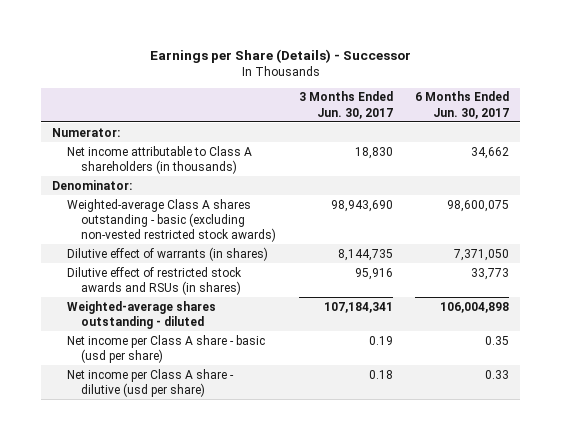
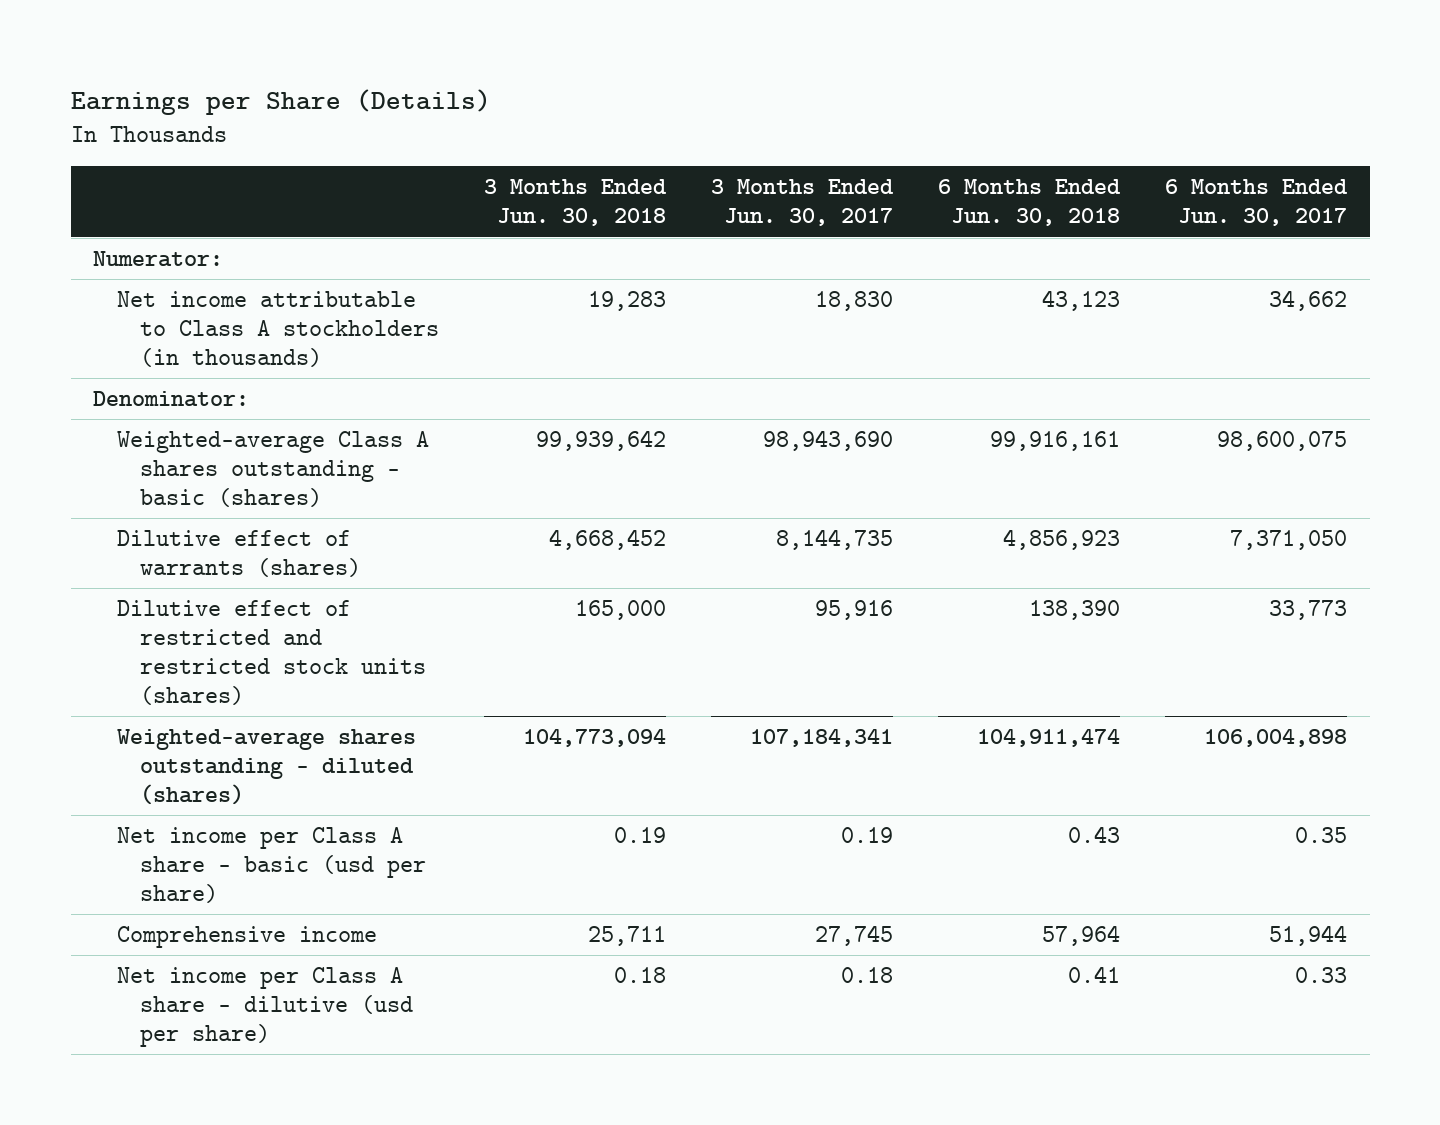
- Earnings per Share (Details) - Successor
+ Earnings per Share (Details)
- | 3 Months Ended Jun. 30, 2017 | 6 Months Ended Jun. 30, 2017
+ | 3 Months Ended Jun. 30, 2018 | 3 Months Ended Jun. 30, 2017 | 6 Months Ended Jun. 30, 2018 | 6 Months Ended Jun. 30, 2017
- Net income attributable to Class A shareholders (in thousands) | 18,830 | 34,662
+ Net income attributable to Class A stockholders (in thousands) | 19,283 | 18,830 | 43,123 | 34,662
- Weighted-average Class A shares outstanding - basic (excluding non-vested restricted stock awards) | 98,943,690 | 98,600,075
- Dilutive effect of warrants (in shares) | 8,144,735 | 7,371,050
- Dilutive effect of restricted stock awards and RSUs (in shares) | 95,916 | 33,773
- Weighted-average shares outstanding - diluted | 107,184,341 | 106,004,898
+ Weighted-average Class A shares outstanding - basic (shares) | 99,939,642 | 98,943,690 | 99,916,161 | 98,600,075
+ Dilutive effect of warrants (shares) | 4,668,452 | 8,144,735 | 4,856,923 | 7,371,050
+ Dilutive effect of restricted and restricted stock units (shares) | 165,000 | 95,916 | 138,390 | 33,773
+ Weighted-average shares outstanding - diluted (shares) | 104,773,094 | 107,184,341 | 104,911,474 | 106,004,898
+ Comprehensive income | 25,711 | 27,745 | 57,964 | 51,944

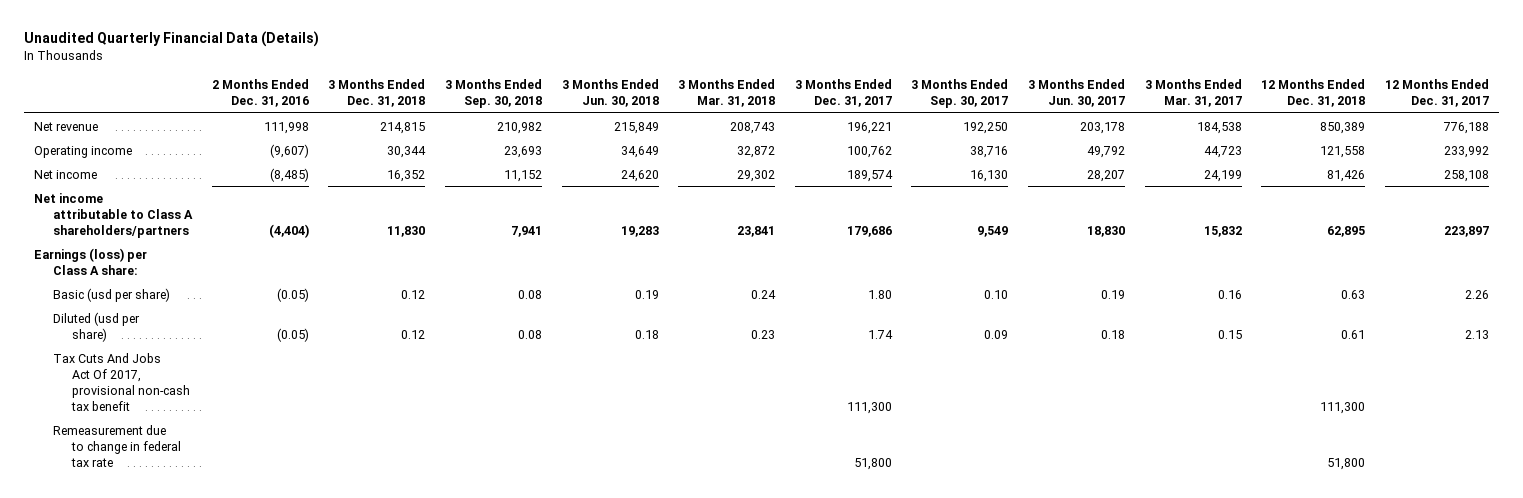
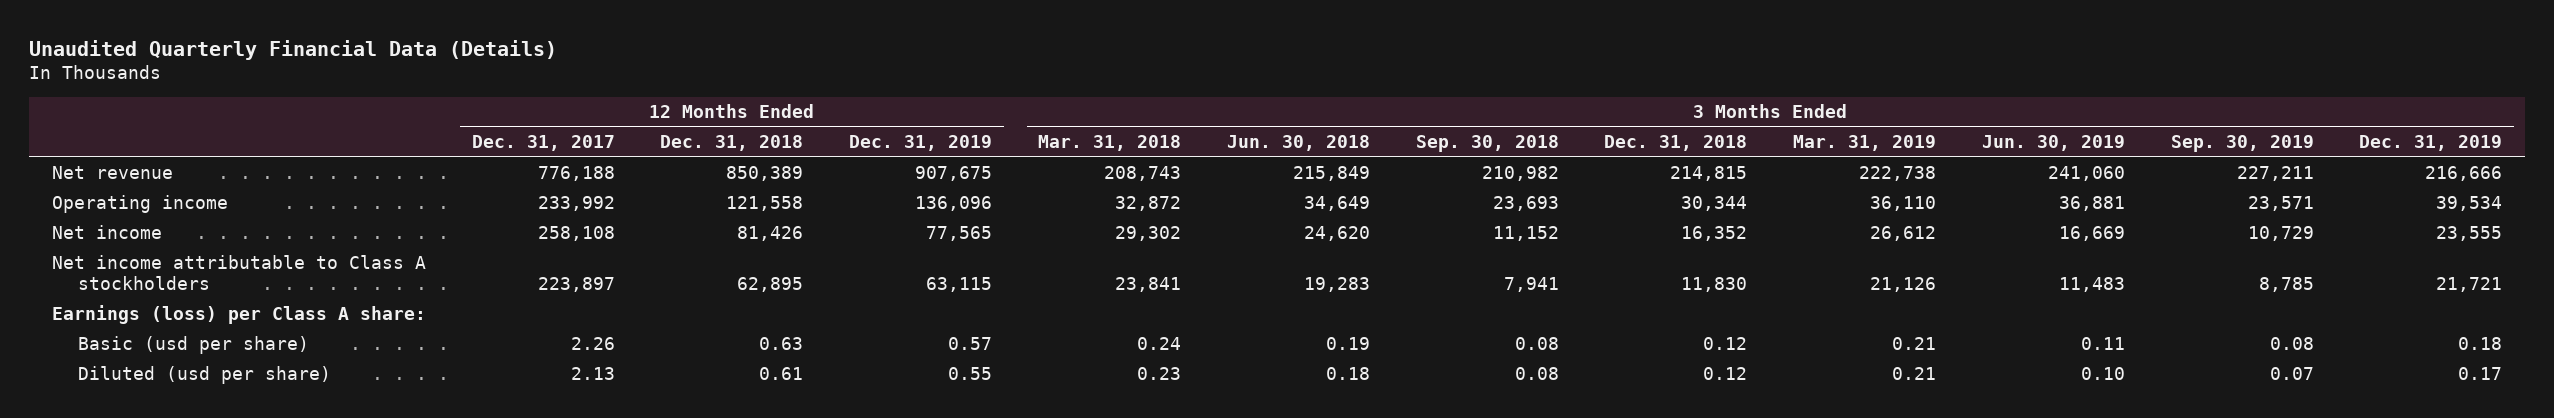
- | 2 Months Ended Dec. 31, 2016 | 3 Months Ended Dec. 31, 2018 | 3 Months Ended Sep. 30, 2018 | 3 Months Ended Jun. 30, 2018 | 3 Months Ended Mar. 31, 2018 | 3 Months Ended Dec. 31, 2017 | 3 Months Ended Sep. 30, 2017 | 3 Months Ended Jun. 30, 2017 | 3 Months Ended Mar. 31, 2017 | 12 Months Ended Dec. 31, 2018 | 12 Months Ended Dec. 31, 2017
+ | 12 Months Ended Dec. 31, 2017 | 12 Months Ended Dec. 31, 2018 | 12 Months Ended Dec. 31, 2019 | 3 Months Ended Mar. 31, 2018 | 3 Months Ended Jun. 30, 2018 | 3 Months Ended Sep. 30, 2018 | 3 Months Ended Dec. 31, 2018 | 3 Months Ended Mar. 31, 2019 | 3 Months Ended Jun. 30, 2019 | 3 Months Ended Sep. 30, 2019 | 3 Months Ended Dec. 31, 2019
- Net income attributable to Class A shareholders/partners | (4,404) | 11,830 | 7,941 | 19,283 | 23,841 | 179,686 | 9,549 | 18,830 | 15,832 | 62,895 | 223,897
+ Net income attributable to Class A stockholders | 223,897 | 62,895 | 63,115 | 23,841 | 19,283 | 7,941 | 11,830 | 21,126 | 11,483 | 8,785 | 21,721
- Tax Cuts And Jobs Act Of 2017, provisional non-cash tax benefit | | | | | | 111,300 | | | | 111,300 |
- Remeasurement due to change in federal tax rate | | | | | | 51,800 | | | | 51,800 |

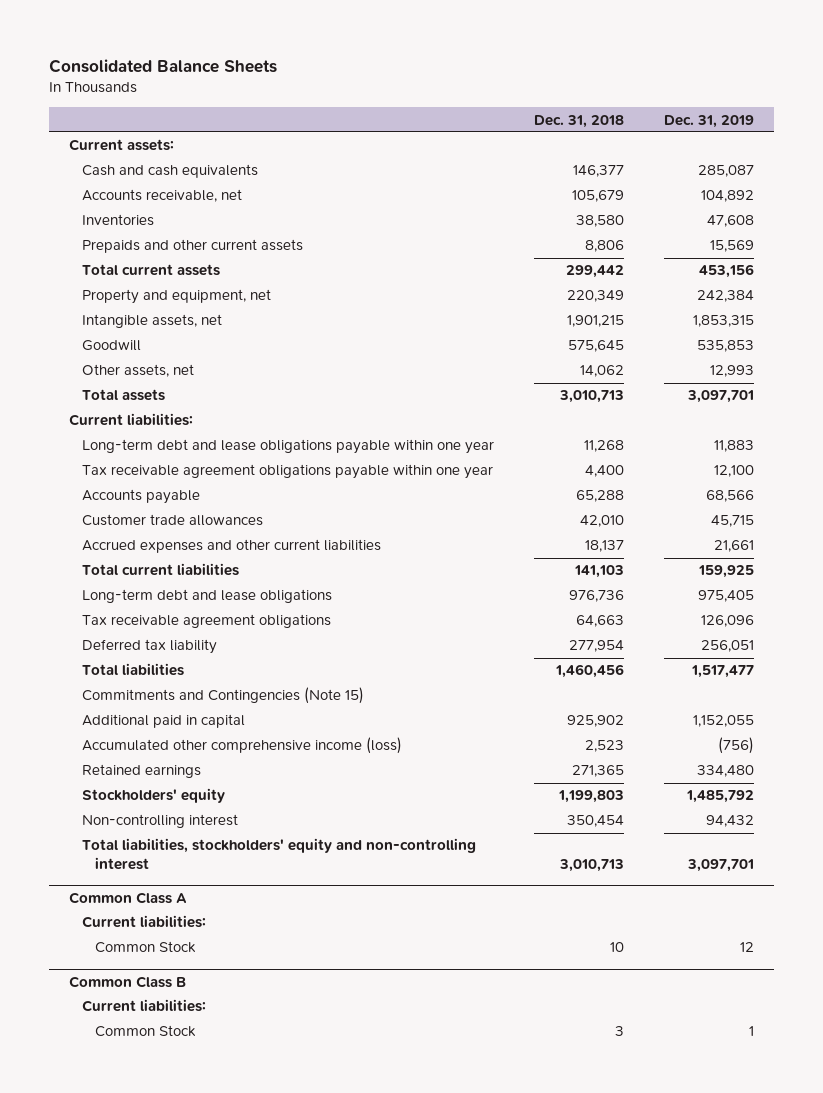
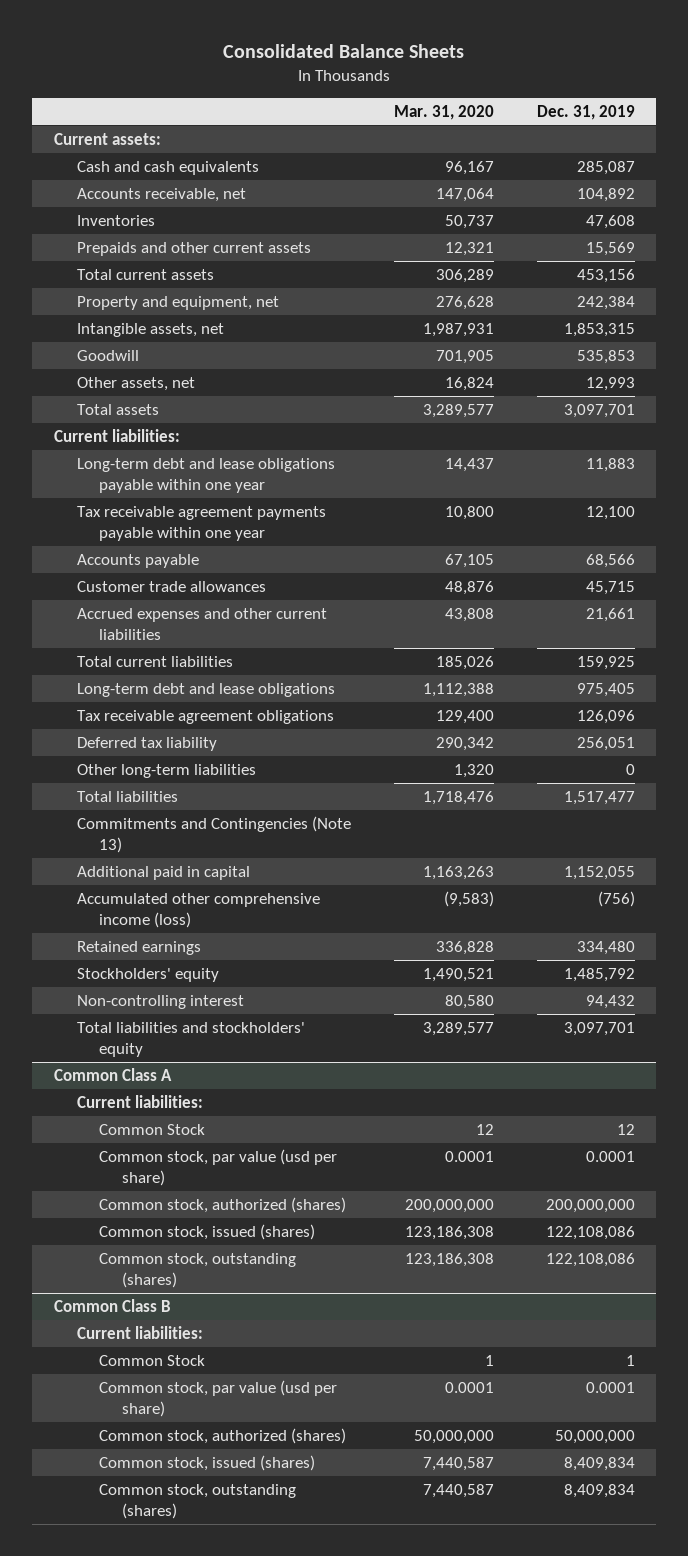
- | Dec. 31, 2018 | Dec. 31, 2019
+ | Mar. 31, 2020 | Dec. 31, 2019
- Tax receivable agreement obligations payable within one year | 4,400 | 12,100
+ Tax receivable agreement payments payable within one year | 10,800 | 12,100
+ Other long-term liabilities | 1,320 | 0
- Commitments and Contingencies (Note 15)
+ Commitments and Contingencies (Note 13)
- Total liabilities, stockholders' equity and non-controlling interest | 3,010,713 | 3,097,701
+ Total liabilities and stockholders' equity | 3,289,577 | 3,097,701
@ Common Class A
+ Common stock, par value (usd per share) | 0.0001 | 0.0001
+ Common stock, authorized (shares) | 200,000,000 | 200,000,000
+ Common stock, issued (shares) | 123,186,308 | 122,108,086
+ Common stock, outstanding (shares) | 123,186,308 | 122,108,086
@ Common Class B
+ Common stock, par value (usd per share) | 0.0001 | 0.0001
+ Common stock, authorized (shares) | 50,000,000 | 50,000,000
+ Common stock, issued (shares) | 7,440,587 | 8,409,834
+ Common stock, outstanding (shares) | 7,440,587 | 8,409,834

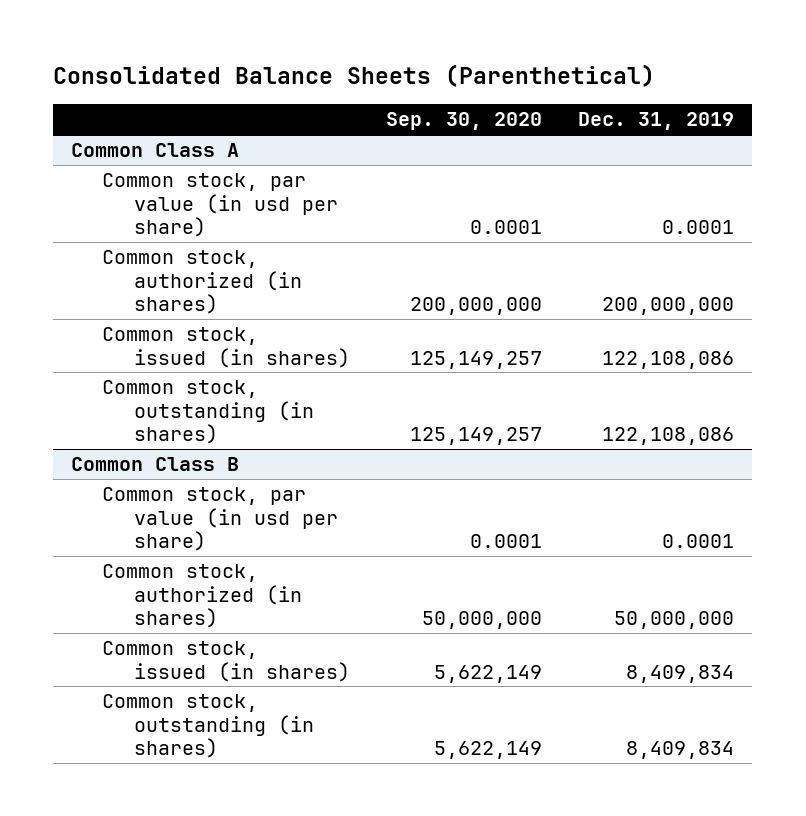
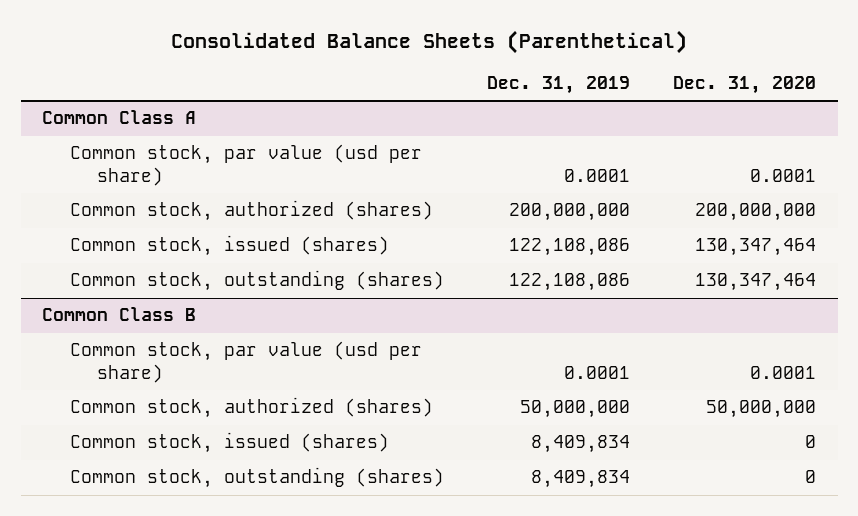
- | Sep. 30, 2020 | Dec. 31, 2019
+ | Dec. 31, 2019 | Dec. 31, 2020
@ Common Class A
- Common stock, par value (in usd per share) | 0.0001 | 0.0001
- Common stock, authorized (in shares) | 200,000,000 | 200,000,000
- Common stock, issued (in shares) | 125,149,257 | 122,108,086
- Common stock, outstanding (in shares) | 125,149,257 | 122,108,086
+ Common stock, par value (usd per share) | 0.0001 | 0.0001
+ Common stock, authorized (shares) | 200,000,000 | 200,000,000
+ Common stock, issued (shares) | 122,108,086 | 130,347,464
+ Common stock, outstanding (shares) | 122,108,086 | 130,347,464
@ Common Class B
- Common stock, par value (in usd per share) | 0.0001 | 0.0001
- Common stock, authorized (in shares) | 50,000,000 | 50,000,000
- Common stock, issued (in shares) | 5,622,149 | 8,409,834
- Common stock, outstanding (in shares) | 5,622,149 | 8,409,834
+ Common stock, par value (usd per share) | 0.0001 | 0.0001
+ Common stock, authorized (shares) | 50,000,000 | 50,000,000
+ Common stock, issued (shares) | 8,409,834 | 0
+ Common stock, outstanding (shares) | 8,409,834 | 0

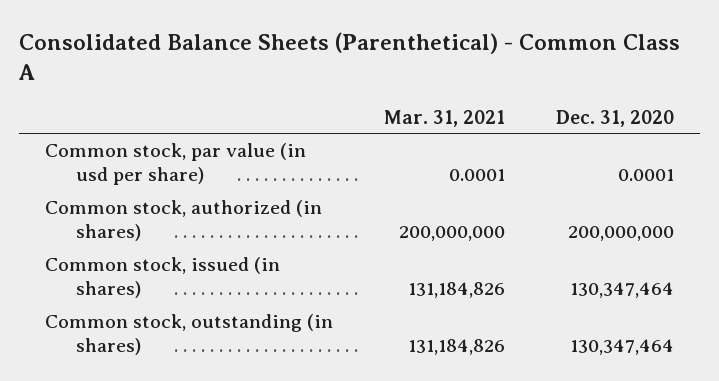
- Consolidated Balance Sheets (Parenthetical)
+ Consolidated Balance Sheets (Parenthetical) - Common Class A
- | Dec. 31, 2019 | Dec. 31, 2020
+ | Mar. 31, 2021 | Dec. 31, 2020
- Common Class A
- Common stock, par value (usd per share) | 0.0001 | 0.0001
- Common stock, authorized (shares) | 200,000,000 | 200,000,000
- Common stock, issued (shares) | 122,108,086 | 130,347,464
- Common stock, outstanding (shares) | 122,108,086 | 130,347,464
- Common Class B
- Common stock, par value (usd per share) | 0.0001 | 0.0001
- Common stock, authorized (shares) | 50,000,000 | 50,000,000
- Common stock, issued (shares) | 8,409,834 | 0
- Common stock, outstanding (shares) | 8,409,834 | 0
+ Common stock, par value (in usd per share) | 0.0001 | 0.0001
+ Common stock, authorized (in shares) | 200,000,000 | 200,000,000
+ Common stock, issued (in shares) | 131,184,826 | 130,347,464
+ Common stock, outstanding (in shares) | 131,184,826 | 130,347,464

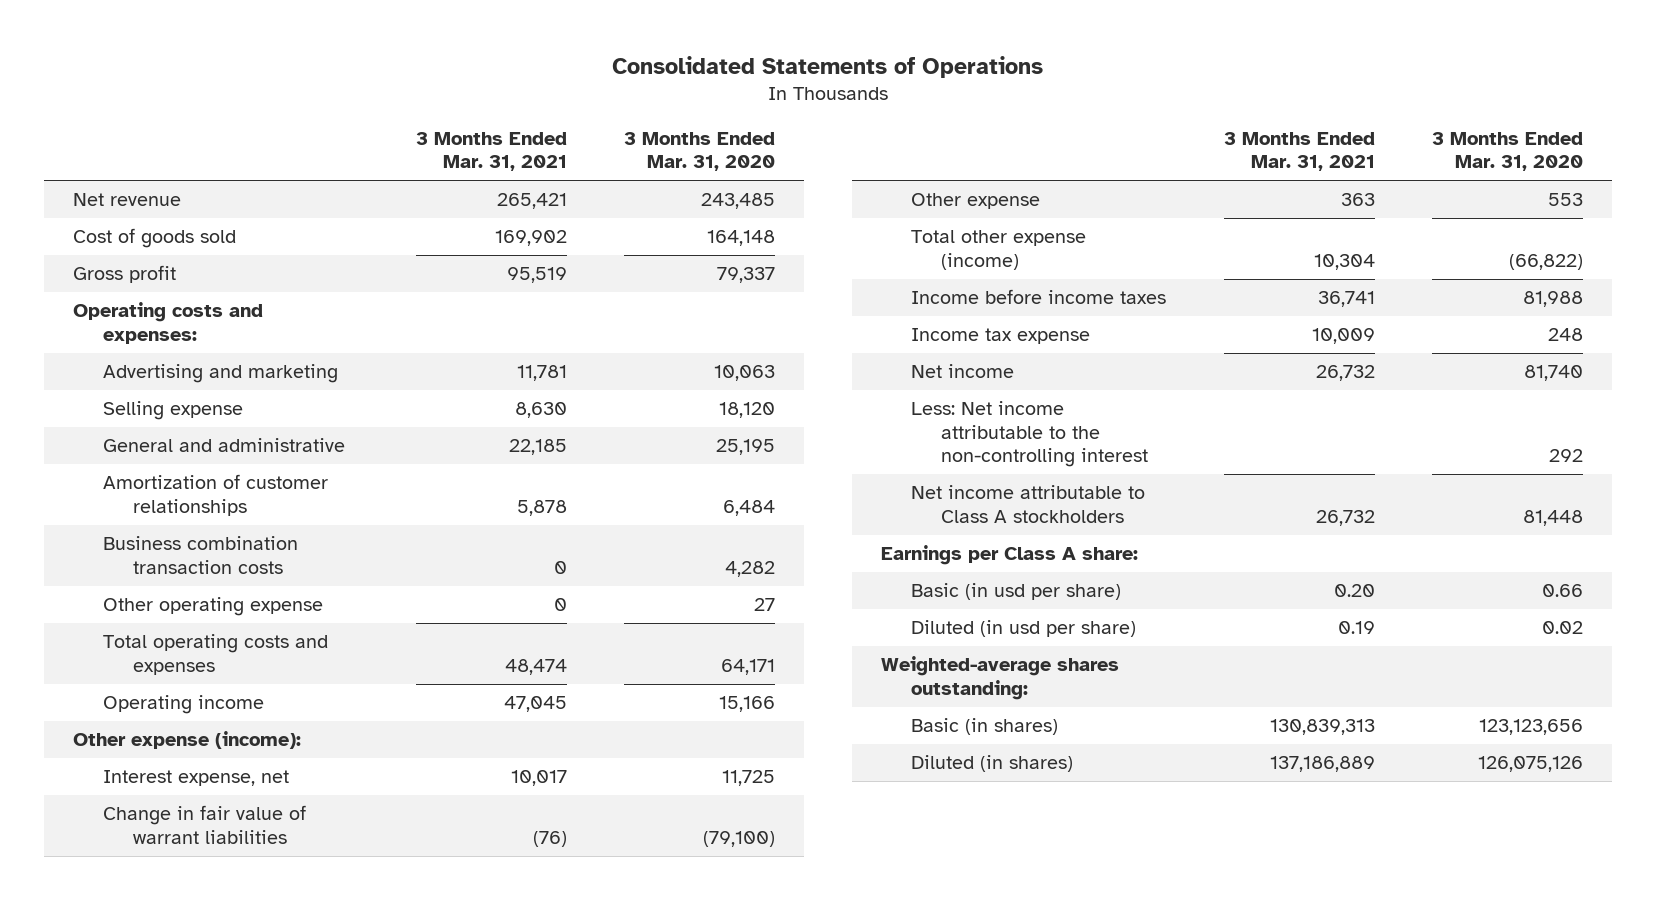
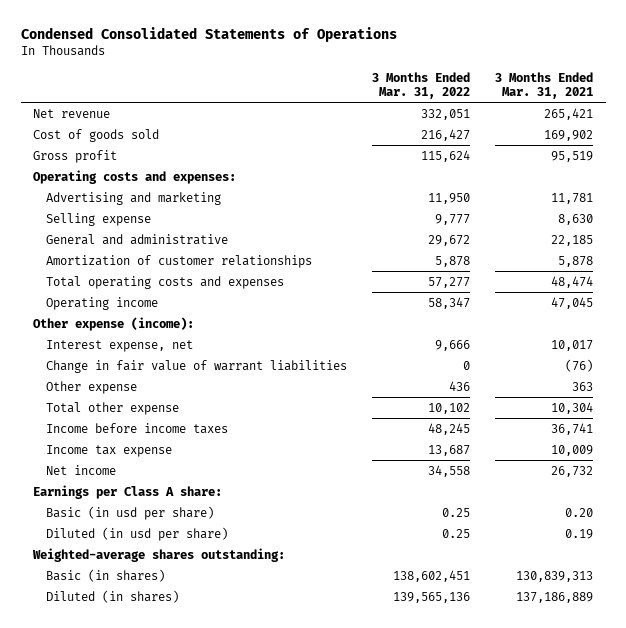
- Consolidated Statements of Operations
+ Condensed Consolidated Statements of Operations
- | 3 Months Ended Mar. 31, 2021 | 3 Months Ended Mar. 31, 2020
+ | 3 Months Ended Mar. 31, 2022 | 3 Months Ended Mar. 31, 2021
- Business combination transaction costs | 0 | 4,282
- Other operating expense | 0 | 27
- Total other expense (income) | 10,304 | (66,822)
+ Total other expense | 10,102 | 10,304
- Less: Net income attributable to the non-controlling interest | | 292
- Net income attributable to Class A stockholders | 26,732 | 81,448

